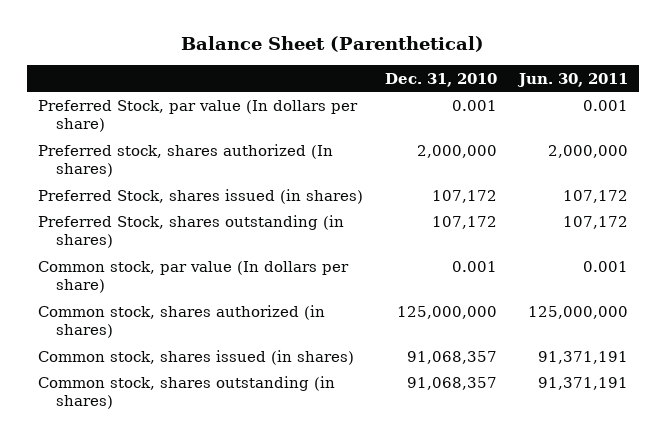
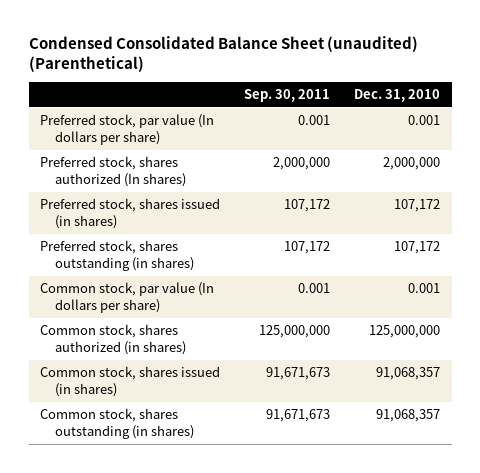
- Balance Sheet (Parenthetical)
+ Condensed Consolidated Balance Sheet (unaudited) (Parenthetical)
- | Dec. 31, 2010 | Jun. 30, 2011
+ | Sep. 30, 2011 | Dec. 31, 2010
- Preferred Stock, par value (In dollars per share) | 0.001 | 0.001
+ Preferred stock, par value (In dollars per share) | 0.001 | 0.001
- Preferred Stock, shares issued (in shares) | 107,172 | 107,172
- Preferred Stock, shares outstanding (in shares) | 107,172 | 107,172
+ Preferred stock, shares issued (in shares) | 107,172 | 107,172
+ Preferred stock, shares outstanding (in shares) | 107,172 | 107,172

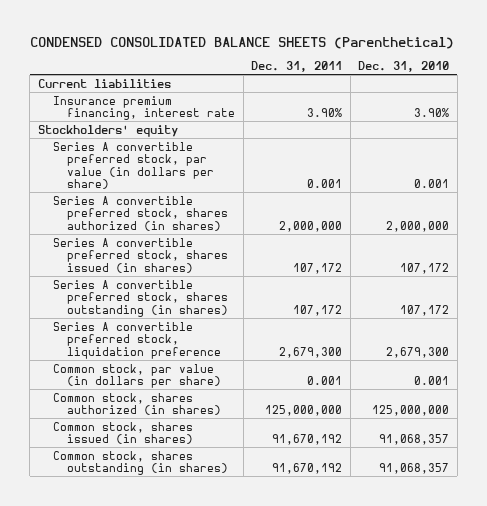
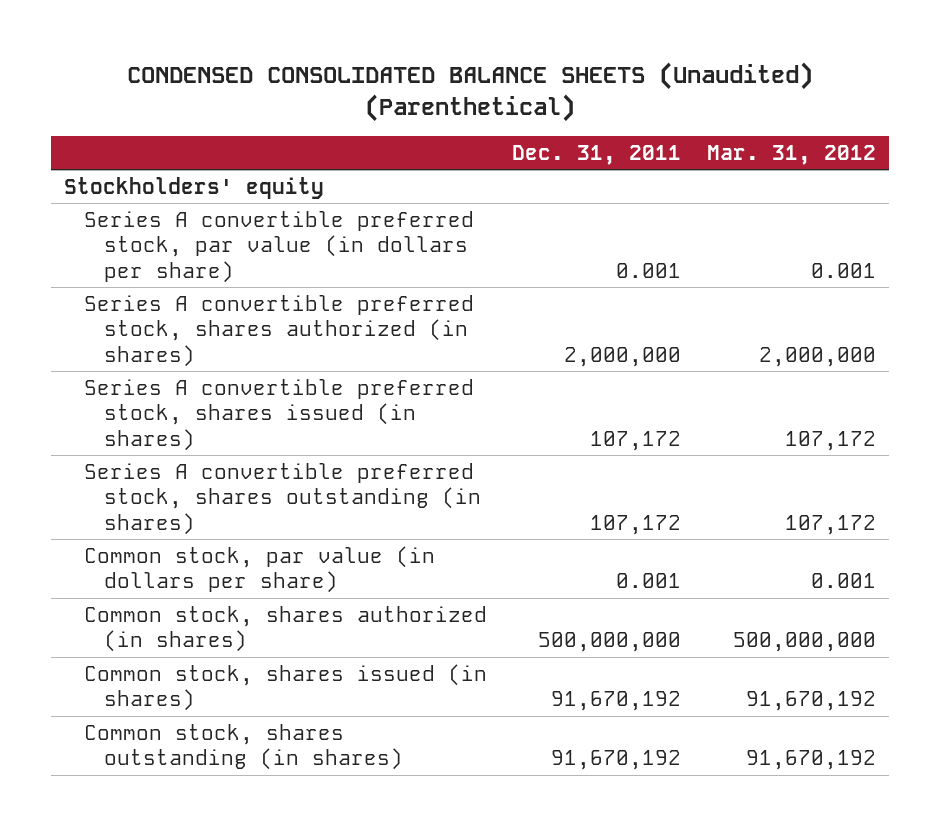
- CONDENSED CONSOLIDATED BALANCE SHEETS (Parenthetical)
+ CONDENSED CONSOLIDATED BALANCE SHEETS (Unaudited) (Parenthetical)
- | Dec. 31, 2011 | Dec. 31, 2010
+ | Dec. 31, 2011 | Mar. 31, 2012
- Current liabilities
- Insurance premium financing, interest rate | 3.90% | 3.90%
- Series A convertible preferred stock, liquidation preference | 2,679,300 | 2,679,300
- Common stock, shares authorized (in shares) | 125,000,000 | 125,000,000
+ Common stock, shares authorized (in shares) | 500,000,000 | 500,000,000

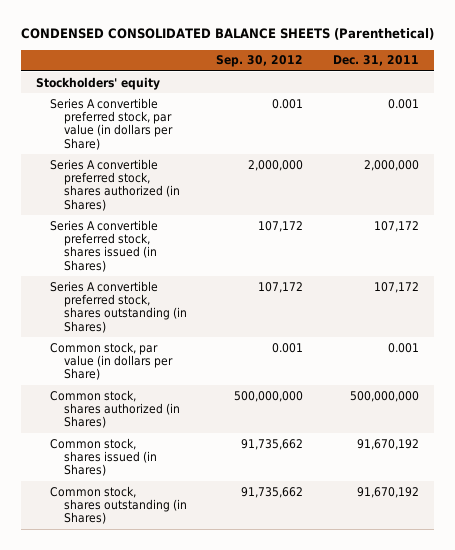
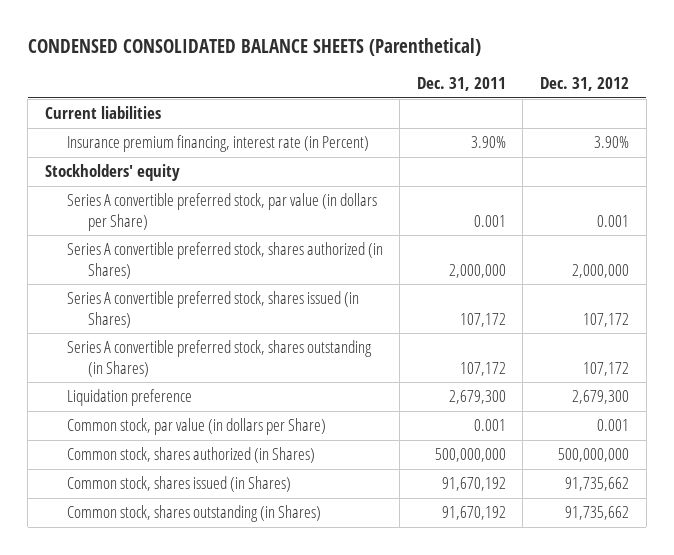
- | Sep. 30, 2012 | Dec. 31, 2011
+ | Dec. 31, 2011 | Dec. 31, 2012
+ Current liabilities
+ Insurance premium financing, interest rate (in Percent) | 3.90% | 3.90%
+ Liquidation preference | 2,679,300 | 2,679,300

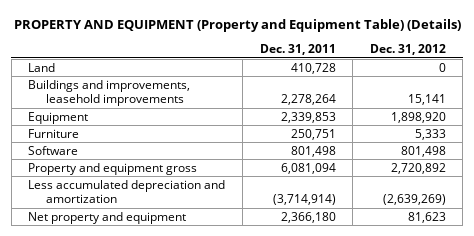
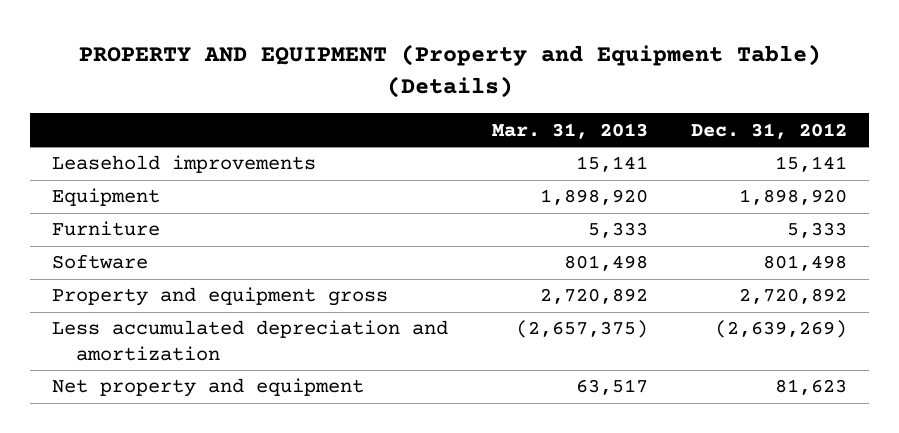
- | Dec. 31, 2011 | Dec. 31, 2012
+ | Mar. 31, 2013 | Dec. 31, 2012
- Land | 410,728 | 0
- Buildings and improvements, leasehold improvements | 2,278,264 | 15,141
+ Leasehold improvements | 15,141 | 15,141

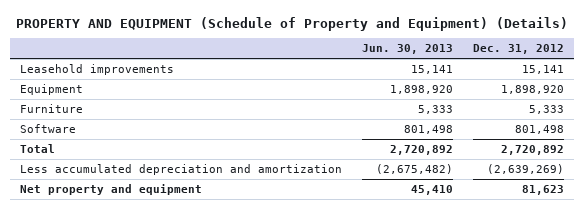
- PROPERTY AND EQUIPMENT (Property and Equipment Table) (Details)
+ PROPERTY AND EQUIPMENT (Schedule of Property and Equipment) (Details)
- | Mar. 31, 2013 | Dec. 31, 2012
+ | Jun. 30, 2013 | Dec. 31, 2012
- Property and equipment gross | 2,720,892 | 2,720,892
+ Total | 2,720,892 | 2,720,892

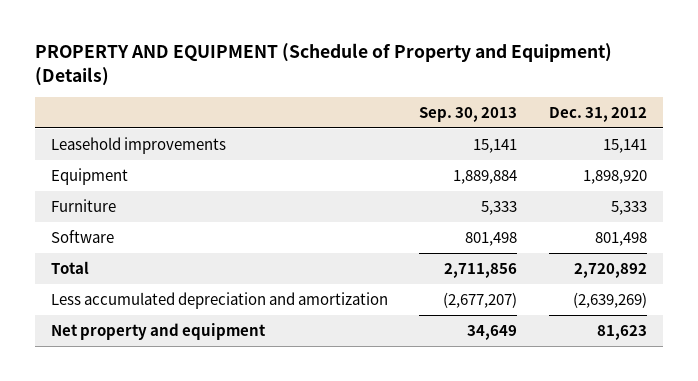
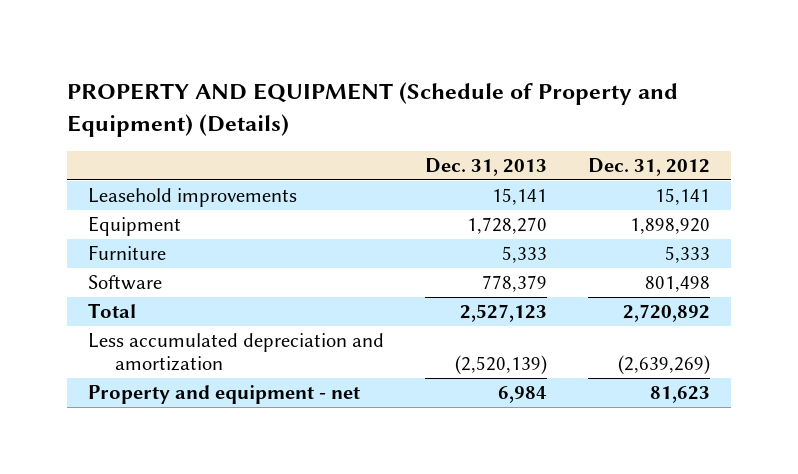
- | Sep. 30, 2013 | Dec. 31, 2012
+ | Dec. 31, 2013 | Dec. 31, 2012
- Net property and equipment | 34,649 | 81,623
+ Property and equipment - net | 6,984 | 81,623

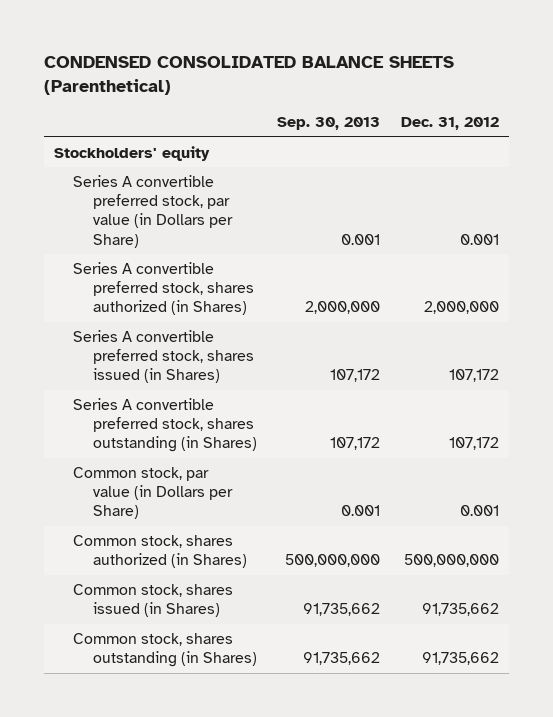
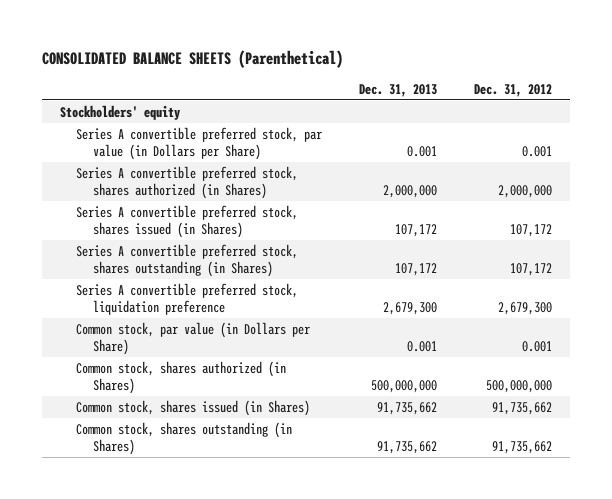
- CONDENSED CONSOLIDATED BALANCE SHEETS (Parenthetical)
+ CONSOLIDATED BALANCE SHEETS (Parenthetical)
- | Sep. 30, 2013 | Dec. 31, 2012
+ | Dec. 31, 2013 | Dec. 31, 2012
+ Series A convertible preferred stock, liquidation preference | 2,679,300 | 2,679,300

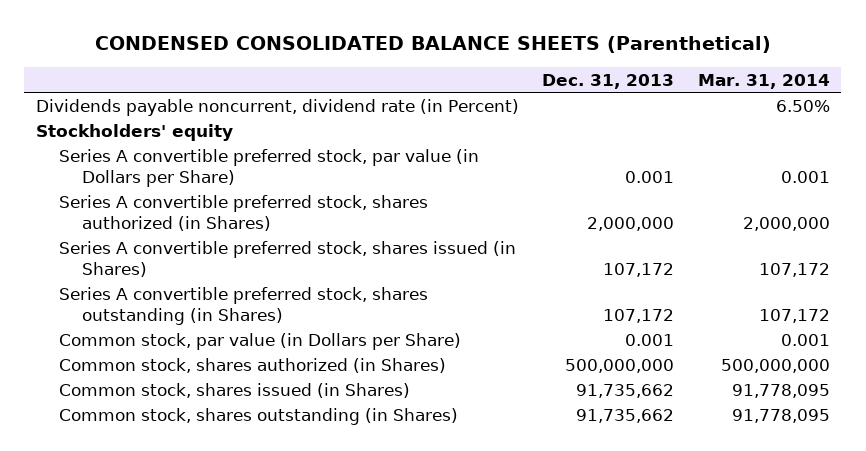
- CONSOLIDATED BALANCE SHEETS (Parenthetical)
+ CONDENSED CONSOLIDATED BALANCE SHEETS (Parenthetical)
- | Dec. 31, 2013 | Dec. 31, 2012
+ | Dec. 31, 2013 | Mar. 31, 2014
+ Dividends payable noncurrent, dividend rate (in Percent) | | 6.50%
- Series A convertible preferred stock, liquidation preference | 2,679,300 | 2,679,300

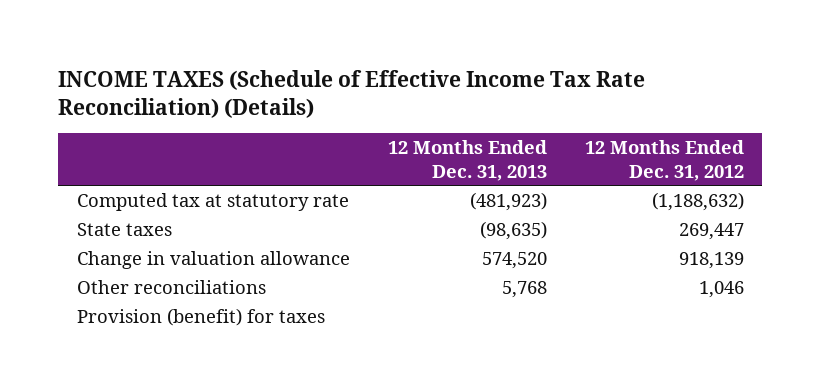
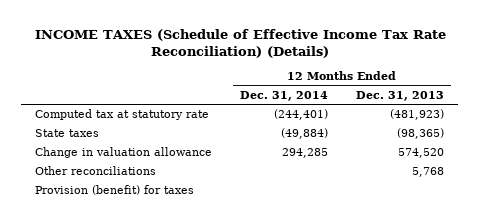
- | 12 Months Ended Dec. 31, 2013 | 12 Months Ended Dec. 31, 2012
+ | 12 Months Ended Dec. 31, 2014 | 12 Months Ended Dec. 31, 2013
- State taxes | (98,635) | 269,447
+ State taxes | (49,884) | (98,365)

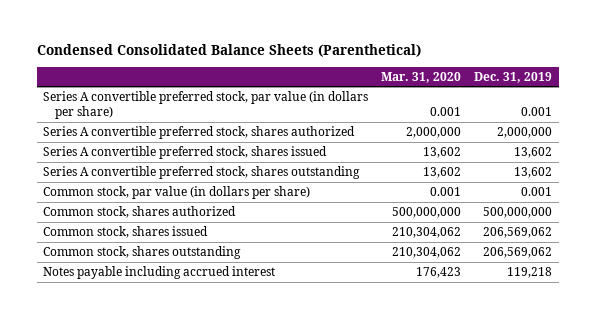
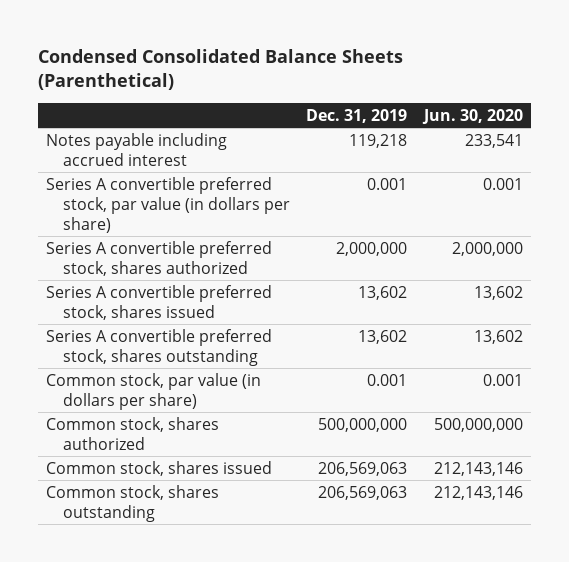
- | Mar. 31, 2020 | Dec. 31, 2019
+ | Dec. 31, 2019 | Jun. 30, 2020
moved up: Notes payable including accrued interest | 119,218 | 233,541
- Common stock, shares issued | 210,304,062 | 206,569,062
- Common stock, shares outstanding | 210,304,062 | 206,569,062
+ Common stock, shares issued | 206,569,063 | 212,143,146
+ Common stock, shares outstanding | 206,569,063 | 212,143,146

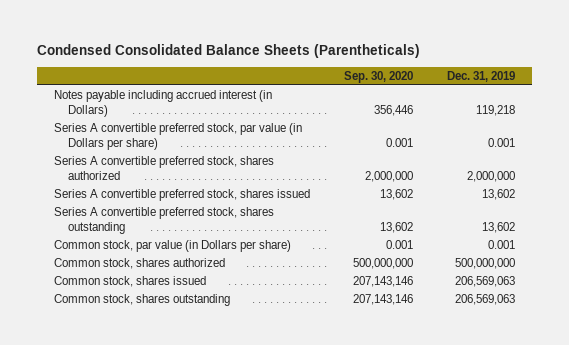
- Condensed Consolidated Balance Sheets (Parenthetical)
+ Condensed Consolidated Balance Sheets (Parentheticals)
- | Dec. 31, 2019 | Jun. 30, 2020
+ | Sep. 30, 2020 | Dec. 31, 2019
- Notes payable including accrued interest | 119,218 | 233,541
- Series A convertible preferred stock, par value (in dollars per share) | 0.001 | 0.001
+ Notes payable including accrued interest (in Dollars) | 356,446 | 119,218
+ Series A convertible preferred stock, par value (in Dollars per share) | 0.001 | 0.001
- Common stock, par value (in dollars per share) | 0.001 | 0.001
+ Common stock, par value (in Dollars per share) | 0.001 | 0.001

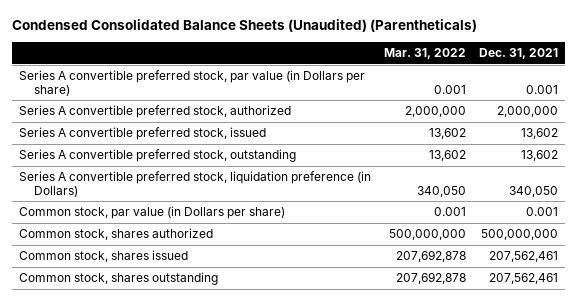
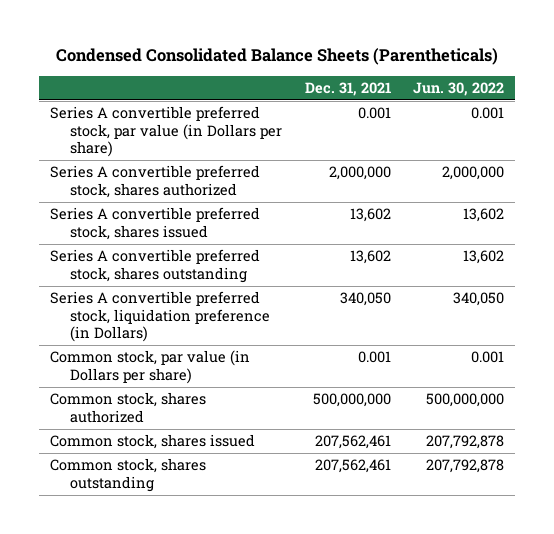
- Condensed Consolidated Balance Sheets (Unaudited) (Parentheticals)
+ Condensed Consolidated Balance Sheets (Parentheticals)
- | Mar. 31, 2022 | Dec. 31, 2021
+ | Dec. 31, 2021 | Jun. 30, 2022
- Series A convertible preferred stock, authorized | 2,000,000 | 2,000,000
- Series A convertible preferred stock, issued | 13,602 | 13,602
- Series A convertible preferred stock, outstanding | 13,602 | 13,602
+ Series A convertible preferred stock, shares authorized | 2,000,000 | 2,000,000
+ Series A convertible preferred stock, shares issued | 13,602 | 13,602
+ Series A convertible preferred stock, shares outstanding | 13,602 | 13,602

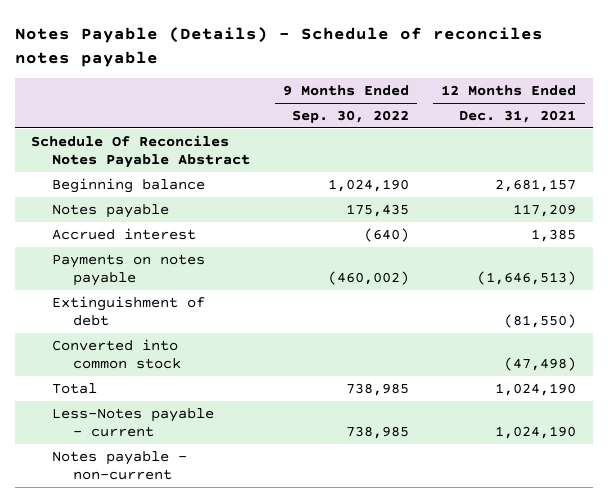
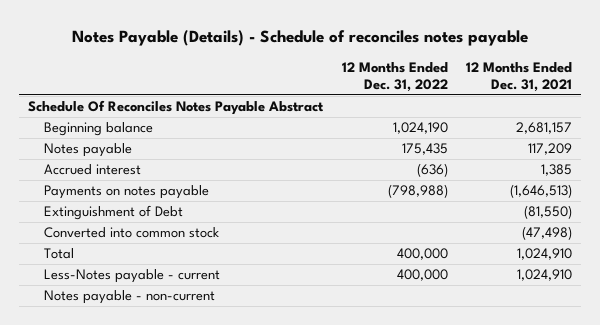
- | 9 Months Ended Sep. 30, 2022 | 12 Months Ended Dec. 31, 2021
+ | 12 Months Ended Dec. 31, 2022 | 12 Months Ended Dec. 31, 2021
- Extinguishment of debt | | (81,550)
+ Extinguishment of Debt | | (81,550)
- Total | 738,985 | 1,024,190
- Less-Notes payable - current | 738,985 | 1,024,190
+ Total | 400,000 | 1,024,910
+ Less-Notes payable - current | 400,000 | 1,024,910

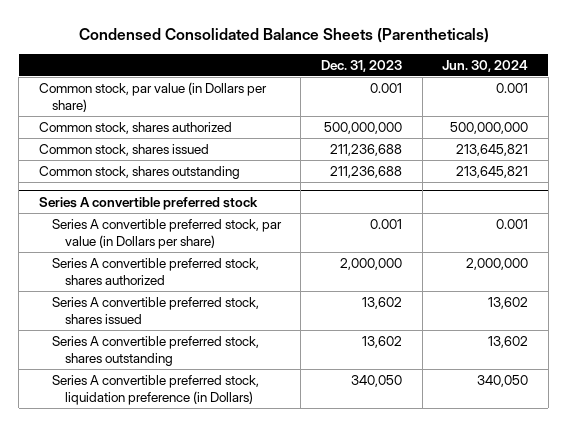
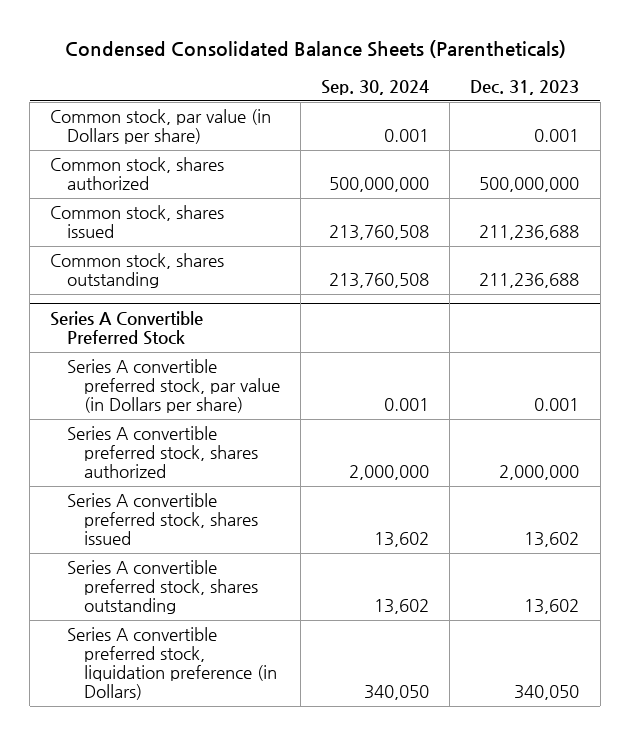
- | Dec. 31, 2023 | Jun. 30, 2024
+ | Sep. 30, 2024 | Dec. 31, 2023
- Series A convertible preferred stock
+ Series A Convertible Preferred Stock

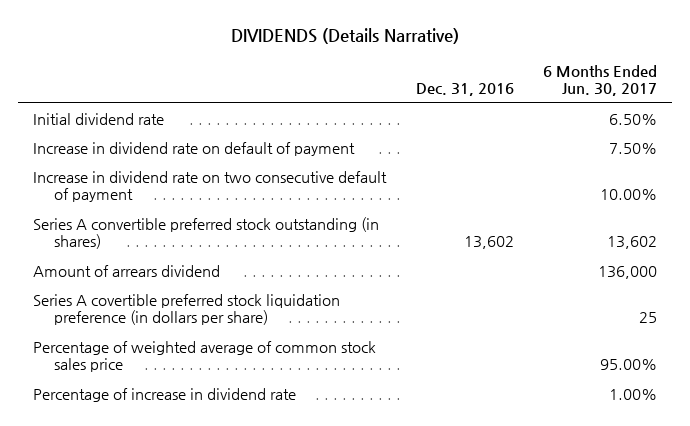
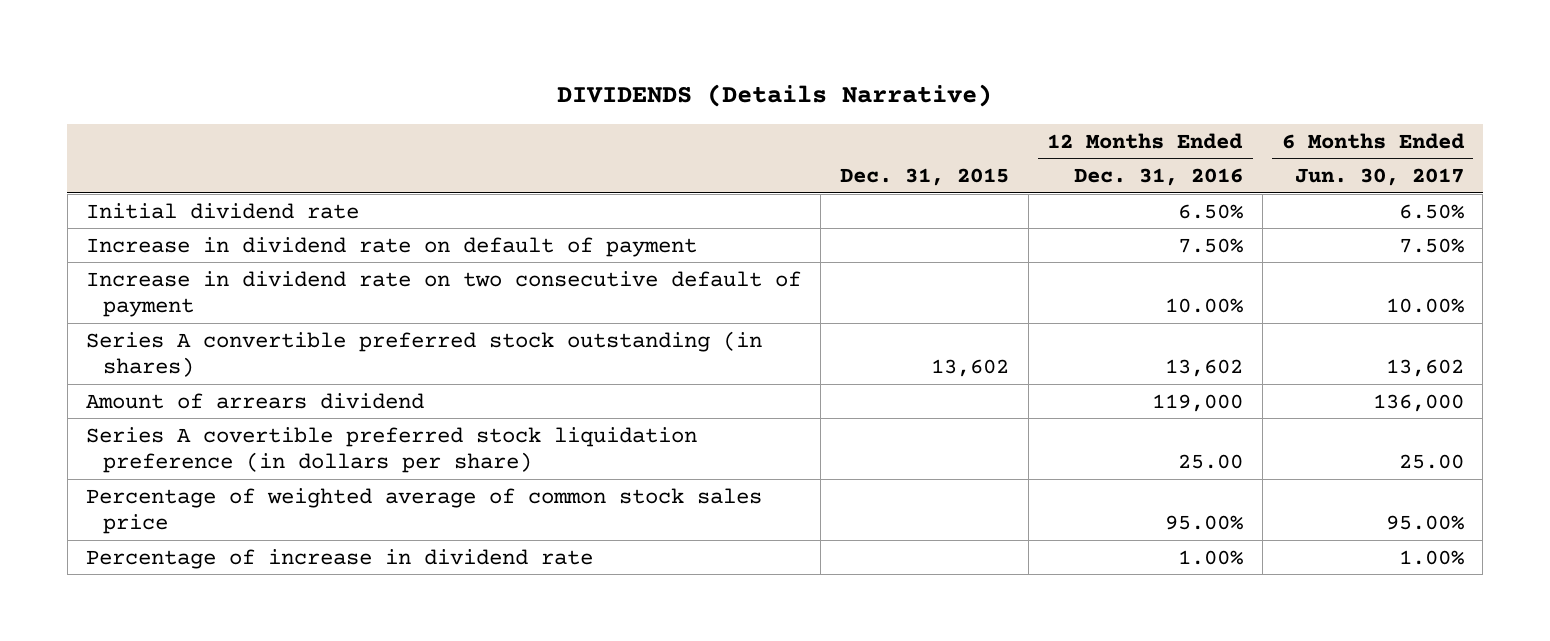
- | Dec. 31, 2016 | 6 Months Ended Jun. 30, 2017
+ | Dec. 31, 2015 | 12 Months Ended Dec. 31, 2016 | 6 Months Ended Jun. 30, 2017
- Series A covertible preferred stock liquidation preference (in dollars per share) | | 25
+ Series A covertible preferred stock liquidation preference (in dollars per share) | | 25.00 | 25.00

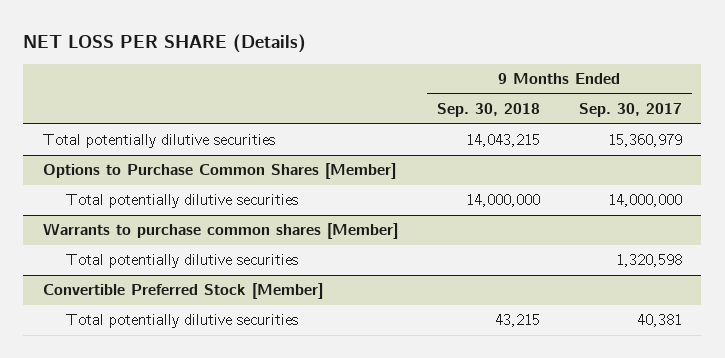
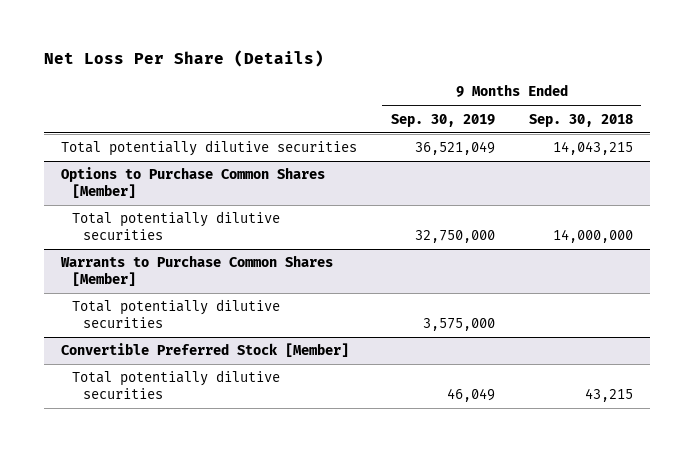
- NET LOSS PER SHARE (Details)
+ Net Loss Per Share (Details)
- | 9 Months Ended Sep. 30, 2018 | 9 Months Ended Sep. 30, 2017
+ | 9 Months Ended Sep. 30, 2019 | 9 Months Ended Sep. 30, 2018
- Warrants to purchase common shares [Member]
+ Warrants to Purchase Common Shares [Member]

